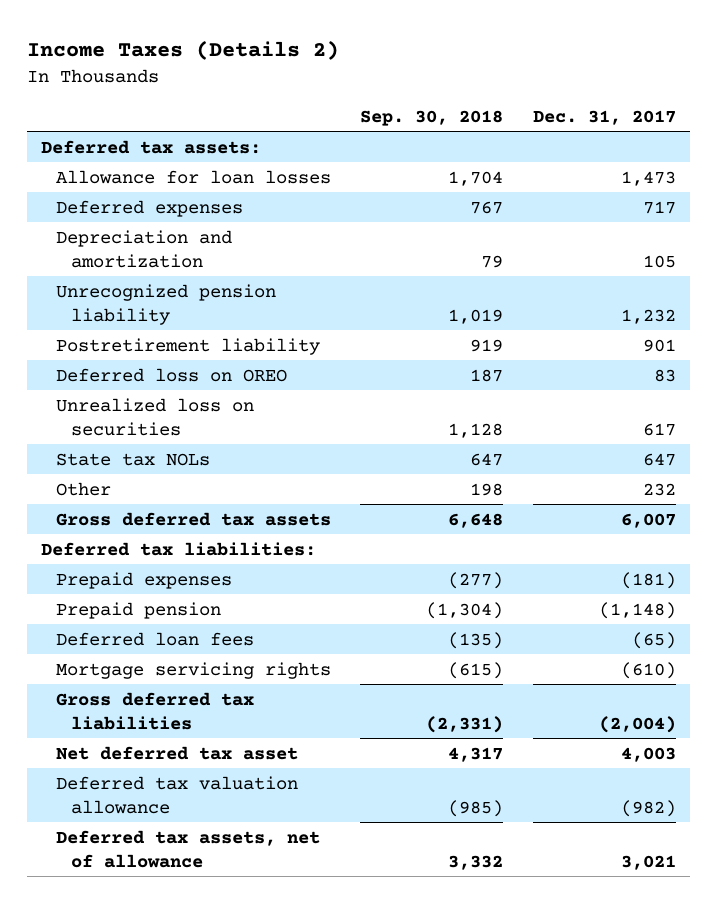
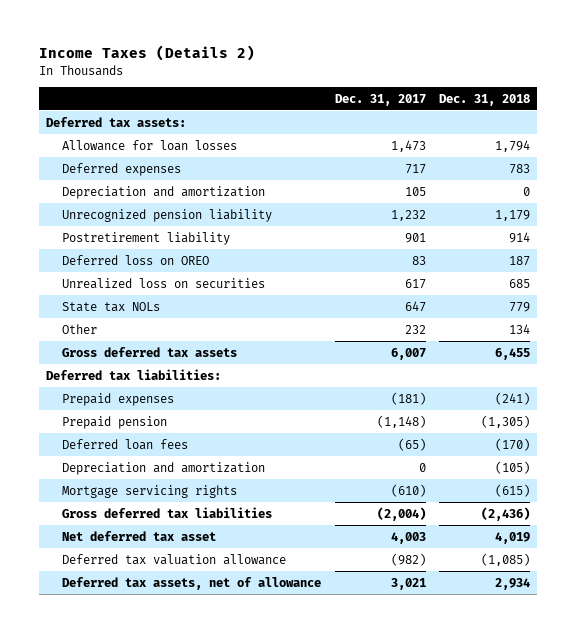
- | Sep. 30, 2018 | Dec. 31, 2017
+ | Dec. 31, 2017 | Dec. 31, 2018
+ Depreciation and amortization | 0 | (105)

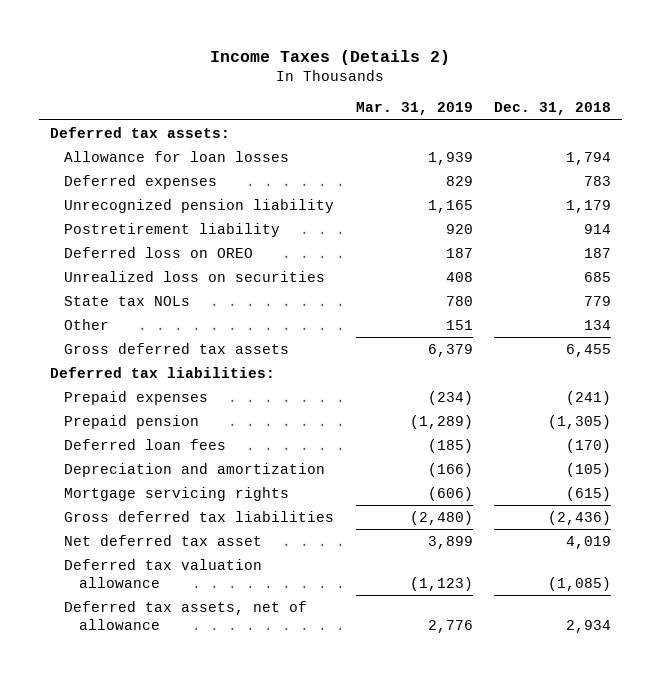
- | Dec. 31, 2017 | Dec. 31, 2018
+ | Mar. 31, 2019 | Dec. 31, 2018
- Depreciation and amortization | 105 | 0

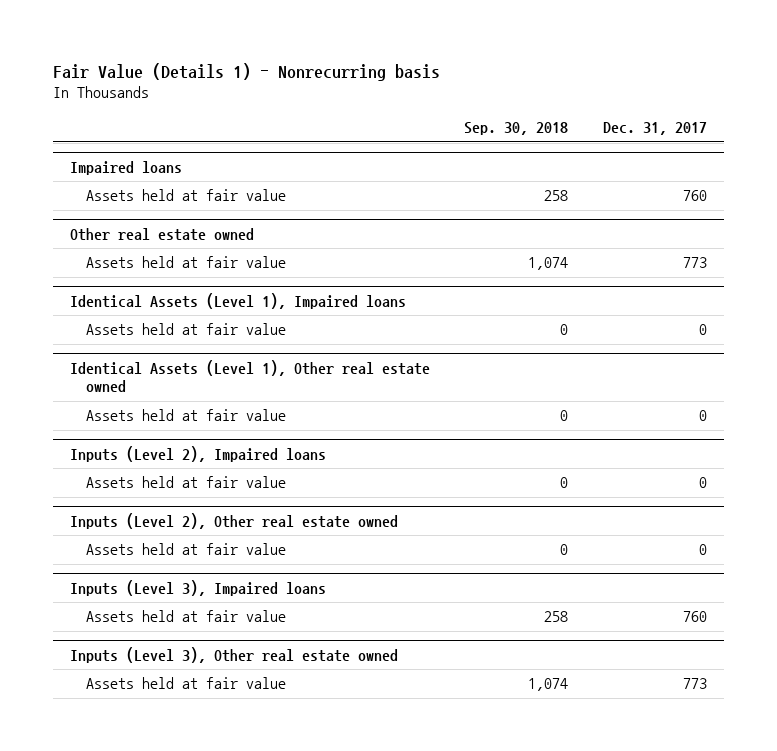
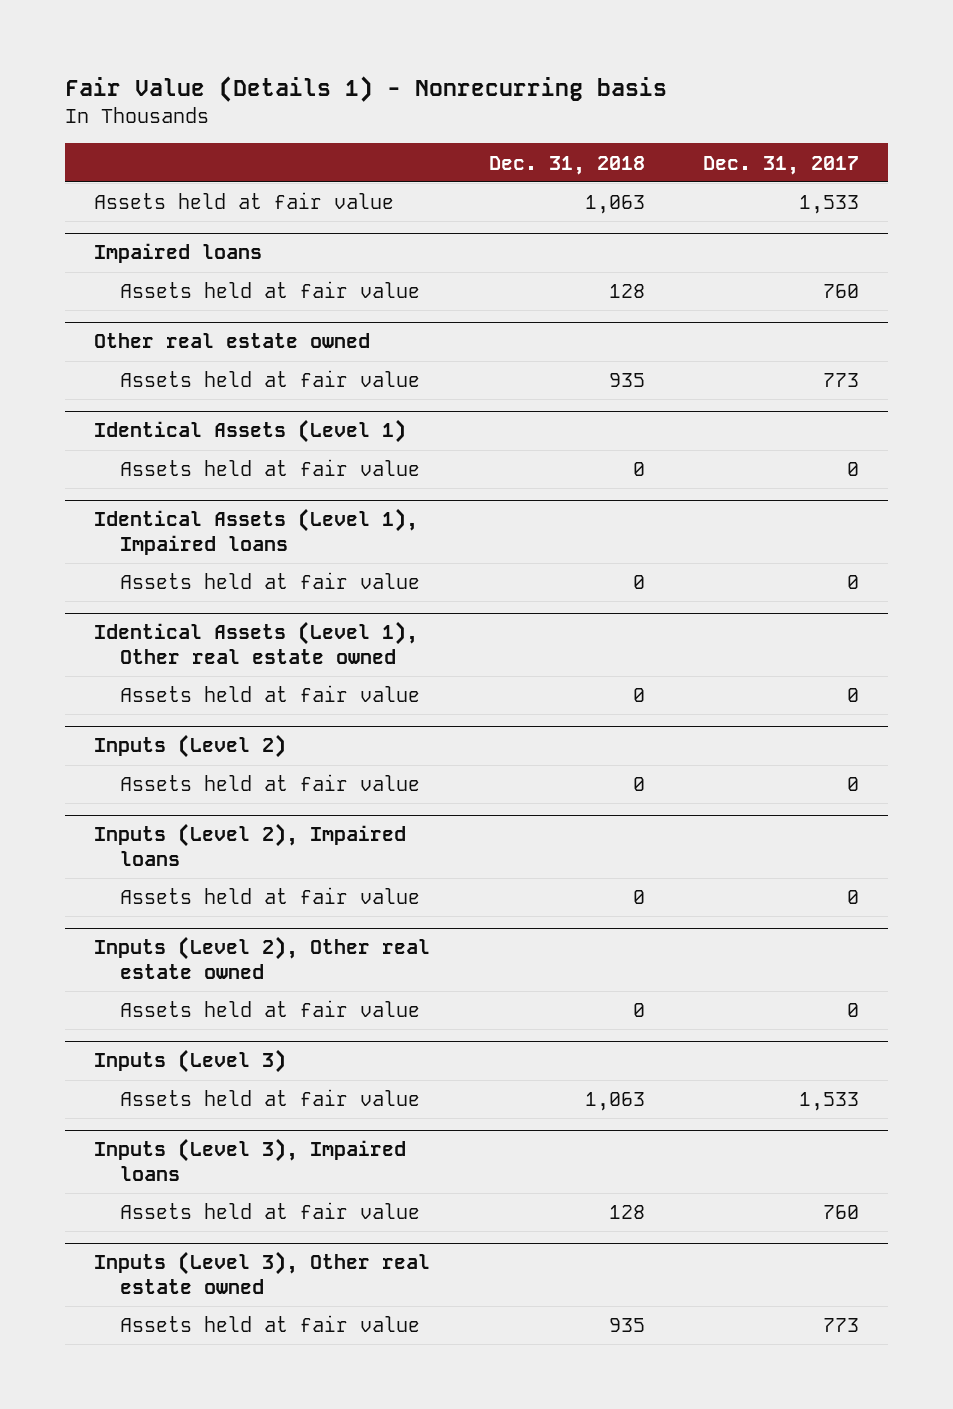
- | Sep. 30, 2018 | Dec. 31, 2017
+ | Dec. 31, 2018 | Dec. 31, 2017
+ Assets held at fair value | 1,063 | 1,533
+ Identical Assets (Level 1)
+ Assets held at fair value | 0 | 0
+ Inputs (Level 2)
+ Assets held at fair value | 0 | 0
+ Inputs (Level 3)
+ Assets held at fair value | 1,063 | 1,533

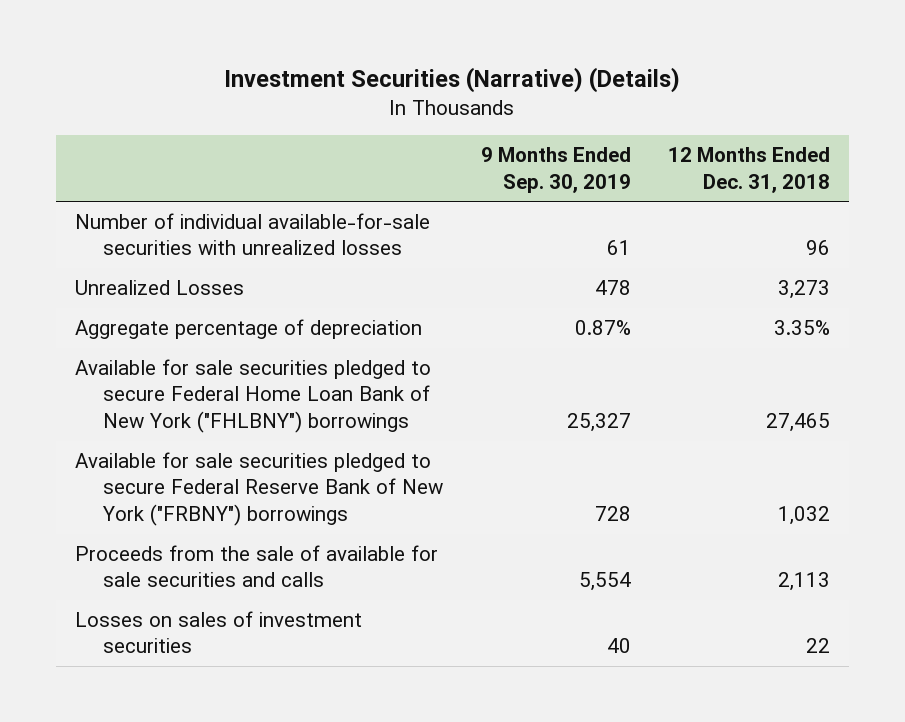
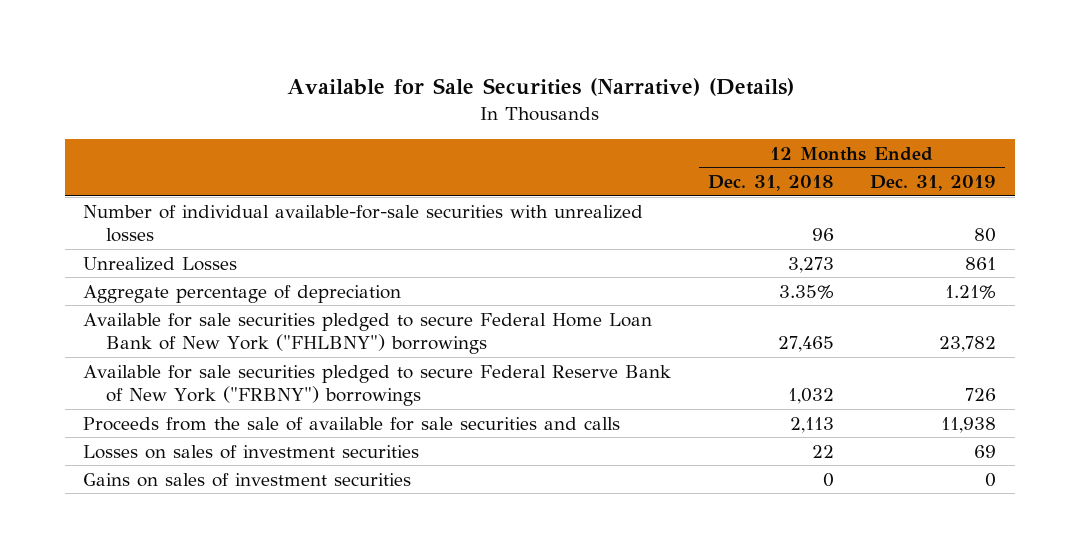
- Investment Securities (Narrative) (Details)
+ Available for Sale Securities (Narrative) (Details)
- | 9 Months Ended Sep. 30, 2019 | 12 Months Ended Dec. 31, 2018
+ | 12 Months Ended Dec. 31, 2018 | 12 Months Ended Dec. 31, 2019
+ Gains on sales of investment securities | 0 | 0

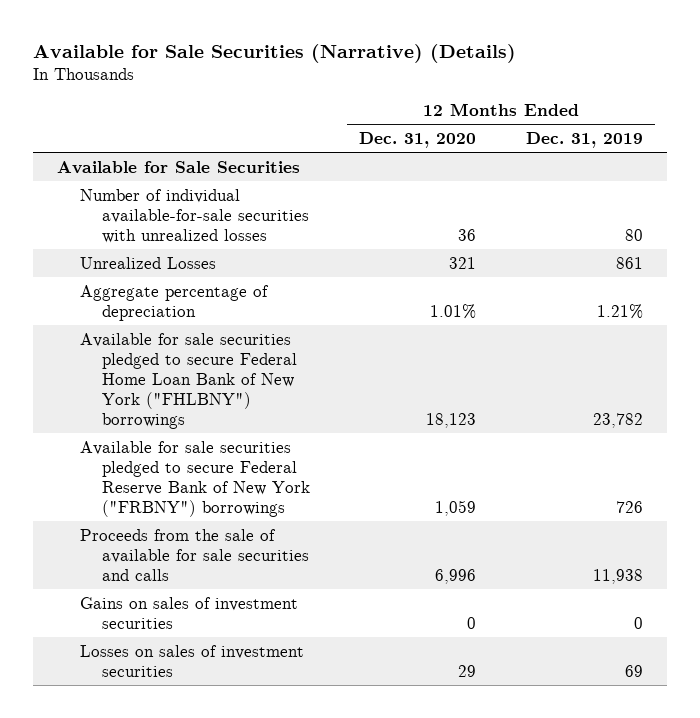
- | 12 Months Ended Dec. 31, 2018 | 12 Months Ended Dec. 31, 2019
+ | 12 Months Ended Dec. 31, 2020 | 12 Months Ended Dec. 31, 2019
+ Available for Sale Securities
moved down: Losses on sales of investment securities | 29 | 69

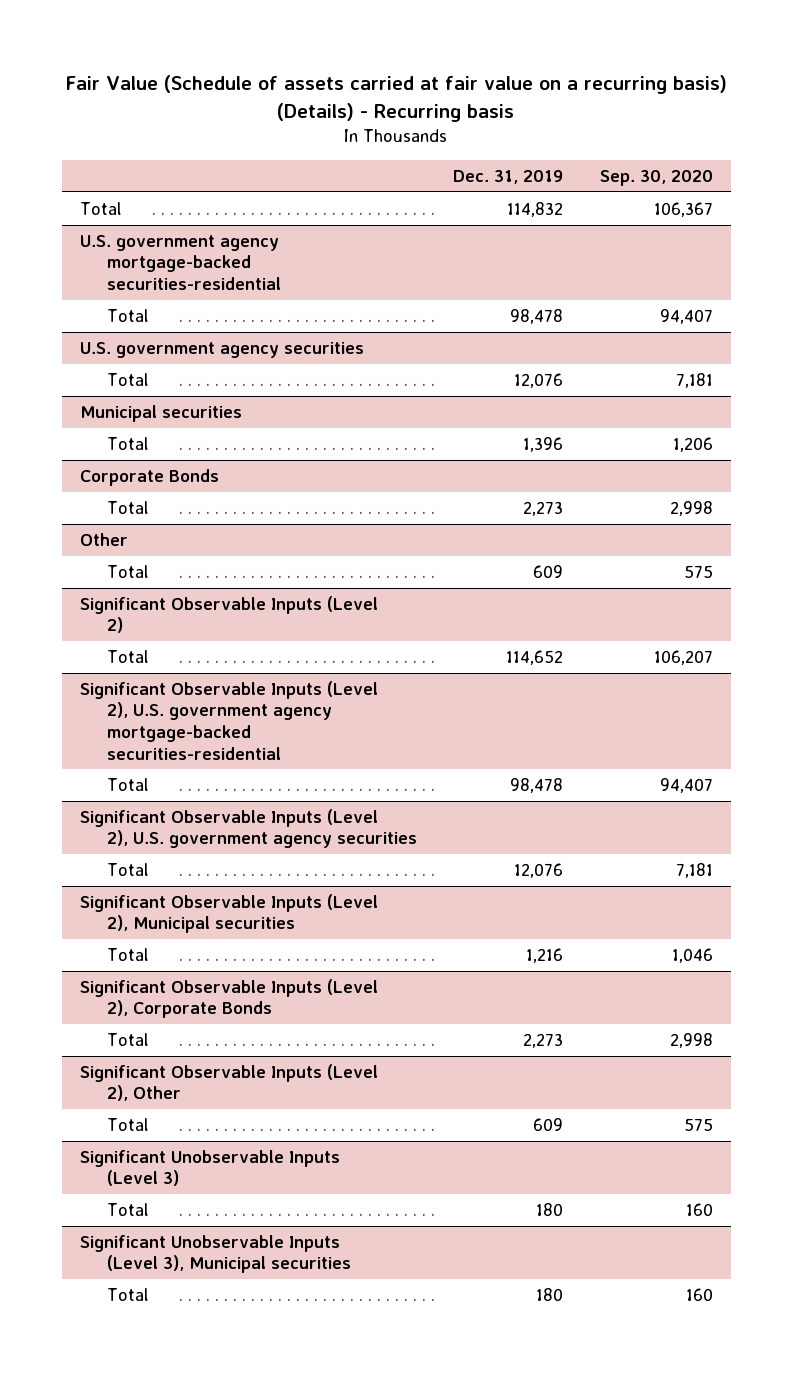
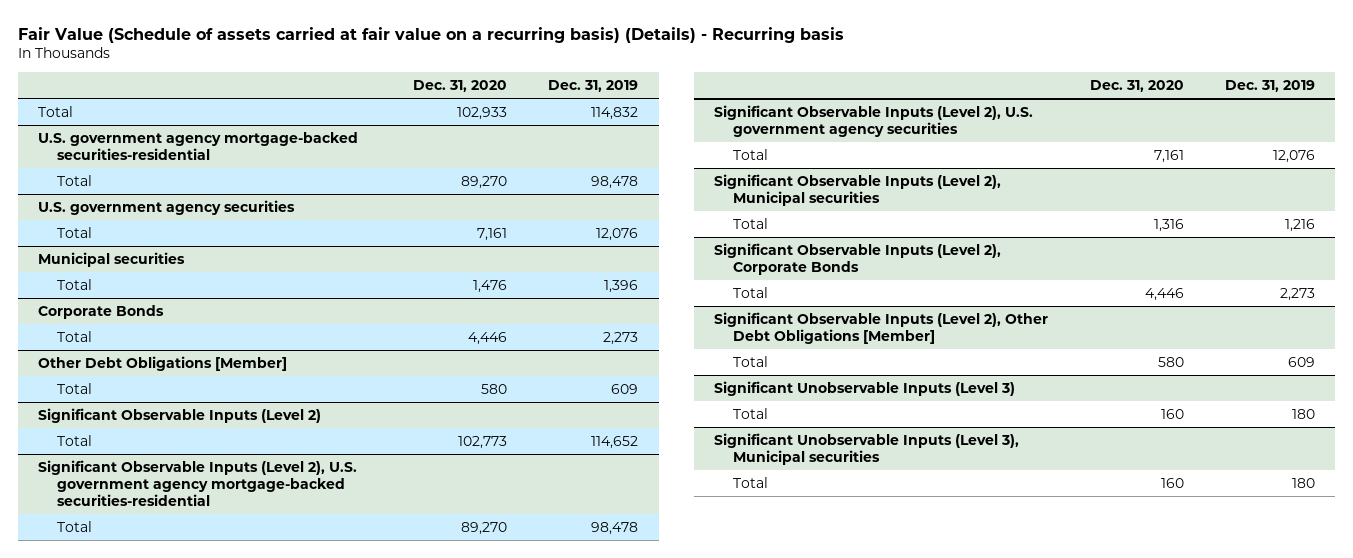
- | Dec. 31, 2019 | Sep. 30, 2020
+ | Dec. 31, 2020 | Dec. 31, 2019
- Other
+ Other Debt Obligations [Member]
- Significant Observable Inputs (Level 2), Other
+ Significant Observable Inputs (Level 2), Other Debt Obligations [Member]

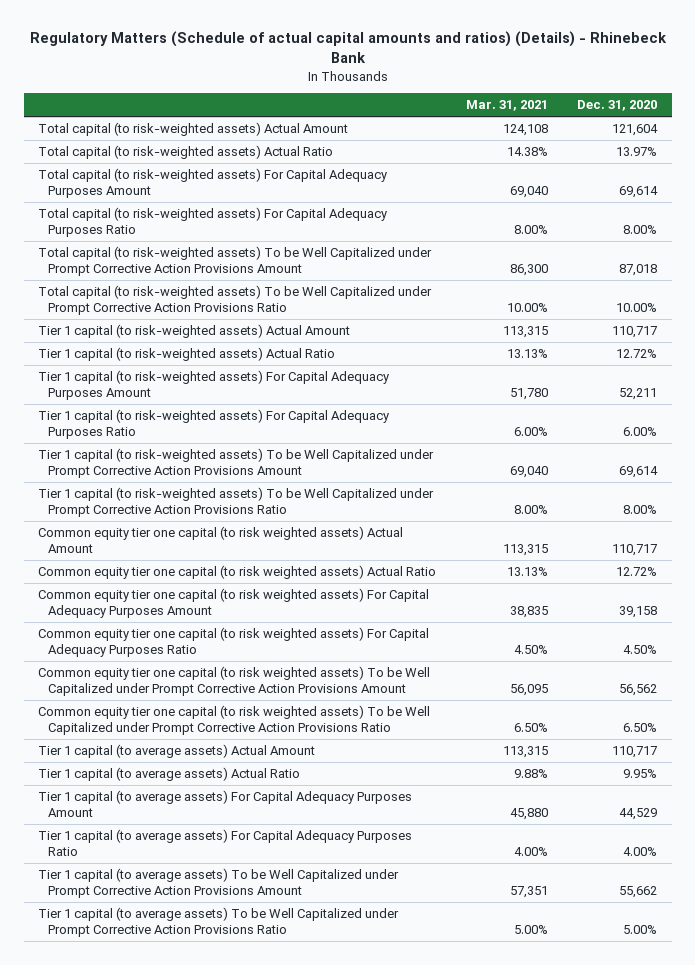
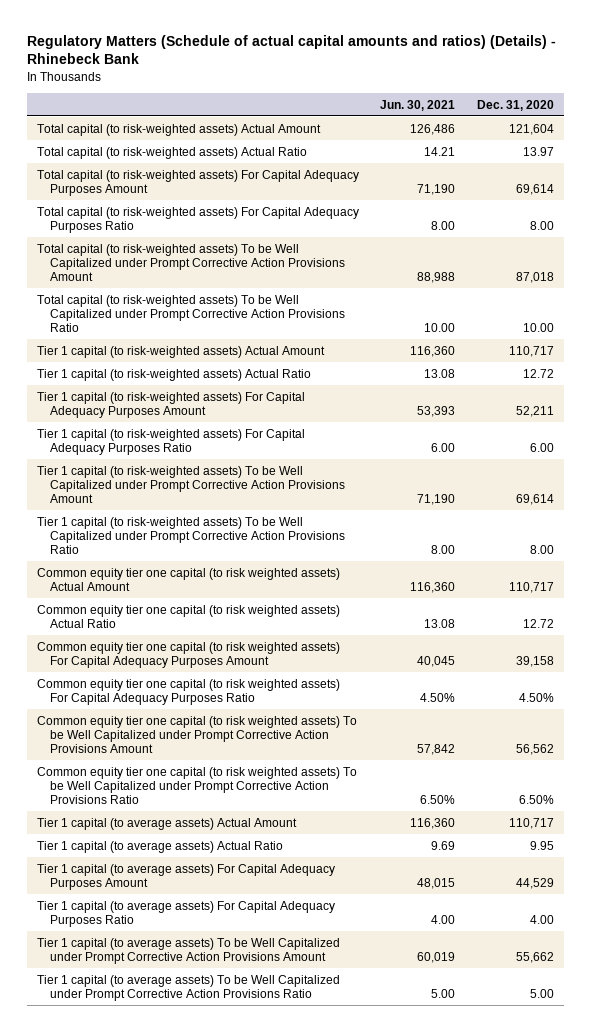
- | Mar. 31, 2021 | Dec. 31, 2020
+ | Jun. 30, 2021 | Dec. 31, 2020
- Total capital (to risk-weighted assets) Actual Ratio | 14.38% | 13.97%
+ Total capital (to risk-weighted assets) Actual Ratio | 14.21 | 13.97
- Total capital (to risk-weighted assets) For Capital Adequacy Purposes Ratio | 8.00% | 8.00%
+ Total capital (to risk-weighted assets) For Capital Adequacy Purposes Ratio | 8.00 | 8.00
- Total capital (to risk-weighted assets) To be Well Capitalized under Prompt Corrective Action Provisions Ratio | 10.00% | 10.00%
+ Total capital (to risk-weighted assets) To be Well Capitalized under Prompt Corrective Action Provisions Ratio | 10.00 | 10.00
- Tier 1 capital (to risk-weighted assets) Actual Ratio | 13.13% | 12.72%
+ Tier 1 capital (to risk-weighted assets) Actual Ratio | 13.08 | 12.72
- Tier 1 capital (to risk-weighted assets) For Capital Adequacy Purposes Ratio | 6.00% | 6.00%
+ Tier 1 capital (to risk-weighted assets) For Capital Adequacy Purposes Ratio | 6.00 | 6.00
- Tier 1 capital (to risk-weighted assets) To be Well Capitalized under Prompt Corrective Action Provisions Ratio | 8.00% | 8.00%
+ Tier 1 capital (to risk-weighted assets) To be Well Capitalized under Prompt Corrective Action Provisions Ratio | 8.00 | 8.00
- Common equity tier one capital (to risk weighted assets) Actual Ratio | 13.13% | 12.72%
+ Common equity tier one capital (to risk weighted assets) Actual Ratio | 13.08 | 12.72
- Tier 1 capital (to average assets) Actual Ratio | 9.88% | 9.95%
+ Tier 1 capital (to average assets) Actual Ratio | 9.69 | 9.95
- Tier 1 capital (to average assets) For Capital Adequacy Purposes Ratio | 4.00% | 4.00%
+ Tier 1 capital (to average assets) For Capital Adequacy Purposes Ratio | 4.00 | 4.00
- Tier 1 capital (to average assets) To be Well Capitalized under Prompt Corrective Action Provisions Ratio | 5.00% | 5.00%
+ Tier 1 capital (to average assets) To be Well Capitalized under Prompt Corrective Action Provisions Ratio | 5.00 | 5.00

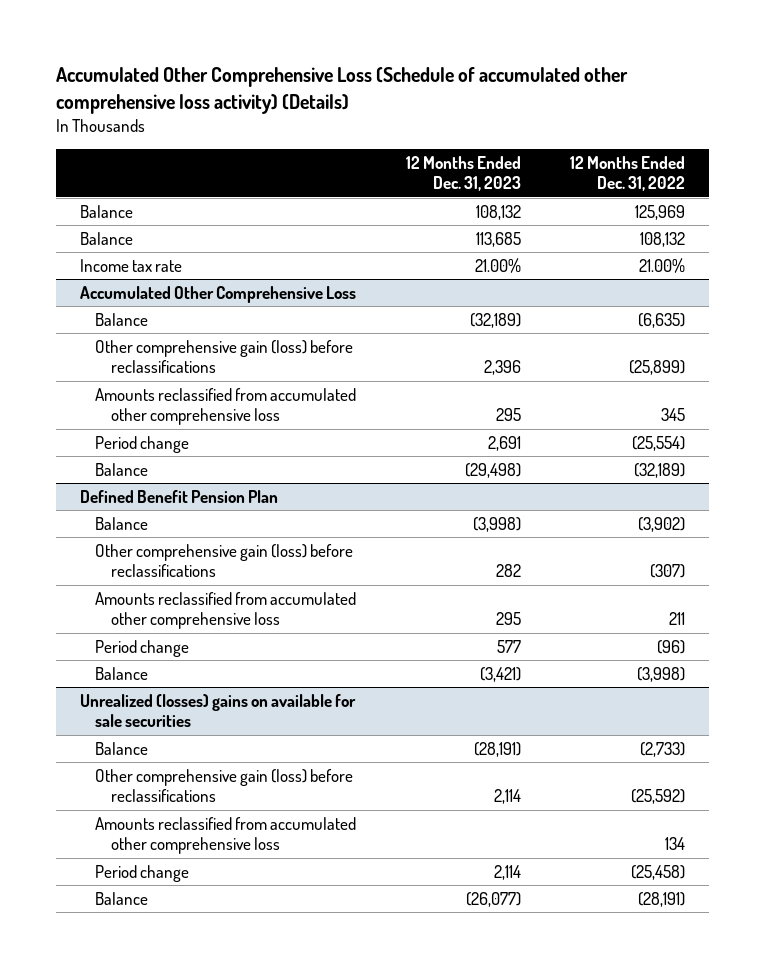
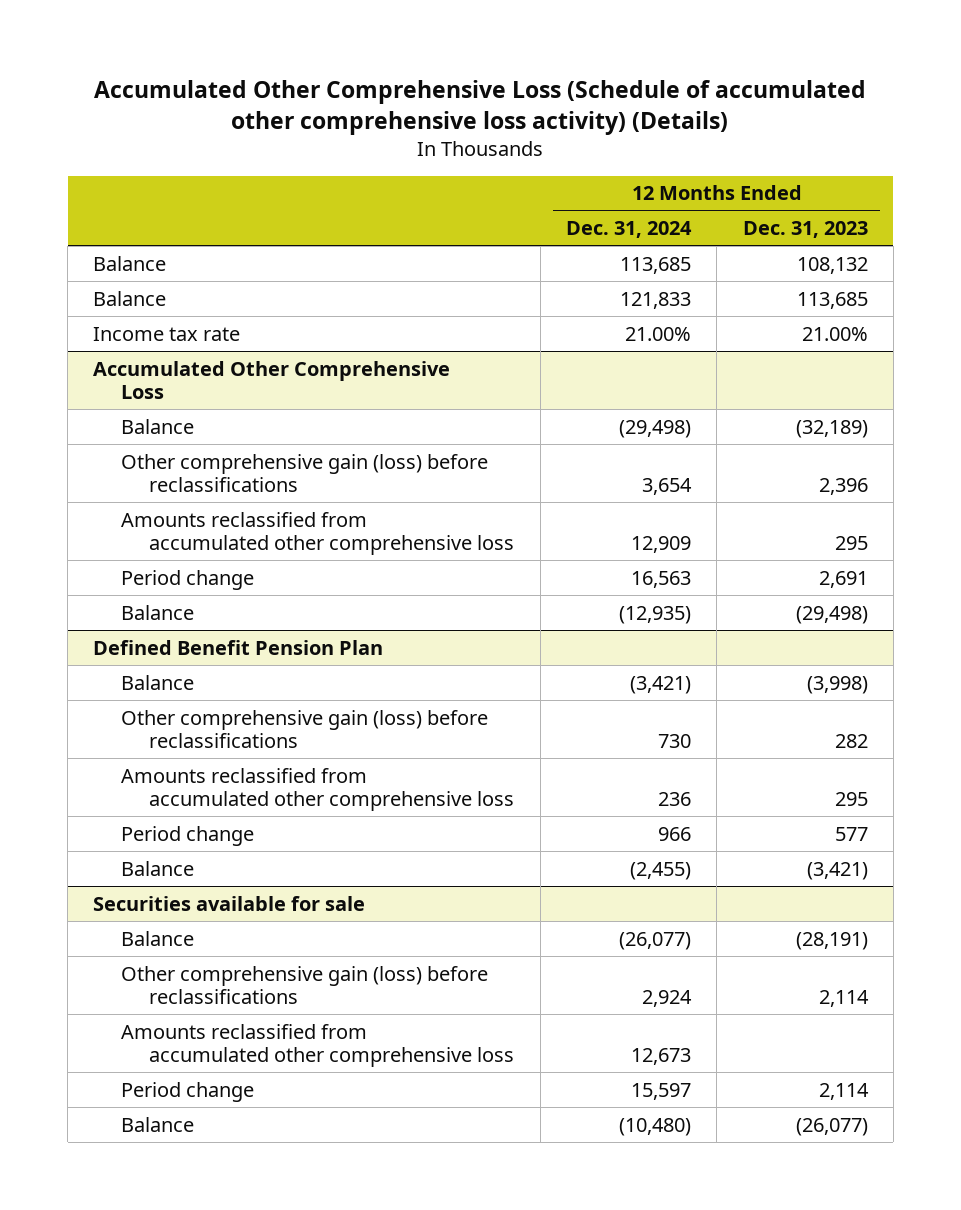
- | 12 Months Ended Dec. 31, 2023 | 12 Months Ended Dec. 31, 2022
+ | 12 Months Ended Dec. 31, 2024 | 12 Months Ended Dec. 31, 2023
- Unrealized (losses) gains on available for sale securities
+ Securities available for sale

